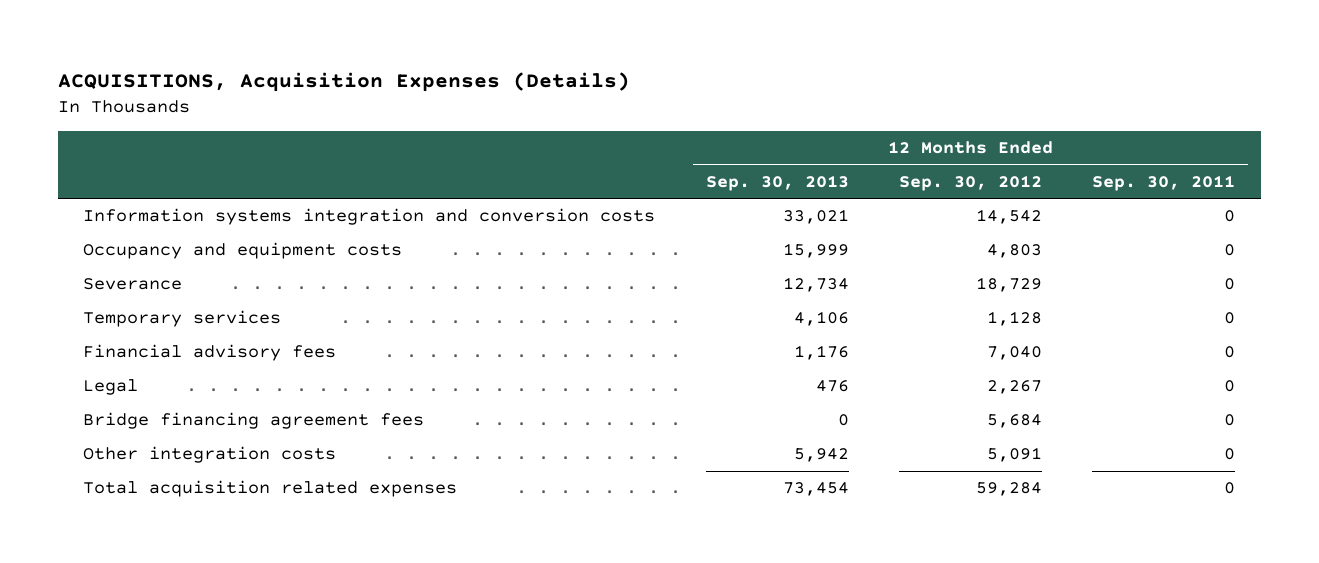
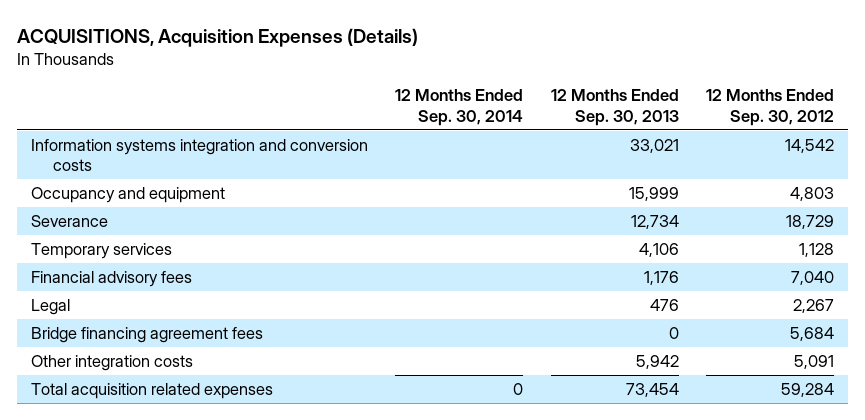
- | 12 Months Ended Sep. 30, 2013 | 12 Months Ended Sep. 30, 2012 | 12 Months Ended Sep. 30, 2011
+ | 12 Months Ended Sep. 30, 2014 | 12 Months Ended Sep. 30, 2013 | 12 Months Ended Sep. 30, 2012
- Occupancy and equipment costs | 15,999 | 4,803 | 0
+ Occupancy and equipment | | 15,999 | 4,803

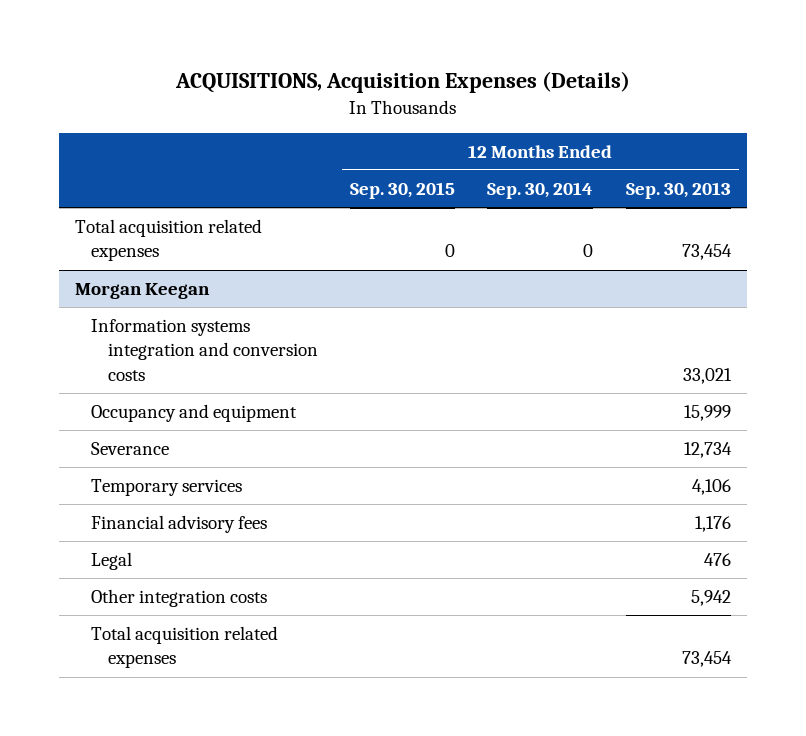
- | 12 Months Ended Sep. 30, 2014 | 12 Months Ended Sep. 30, 2013 | 12 Months Ended Sep. 30, 2012
+ | 12 Months Ended Sep. 30, 2015 | 12 Months Ended Sep. 30, 2014 | 12 Months Ended Sep. 30, 2013
moved up: Total acquisition related expenses | 0 | 0 | 73,454
+ Morgan Keegan
- Bridge financing agreement fees | | 0 | 5,684
+ Total acquisition related expenses | | | 73,454

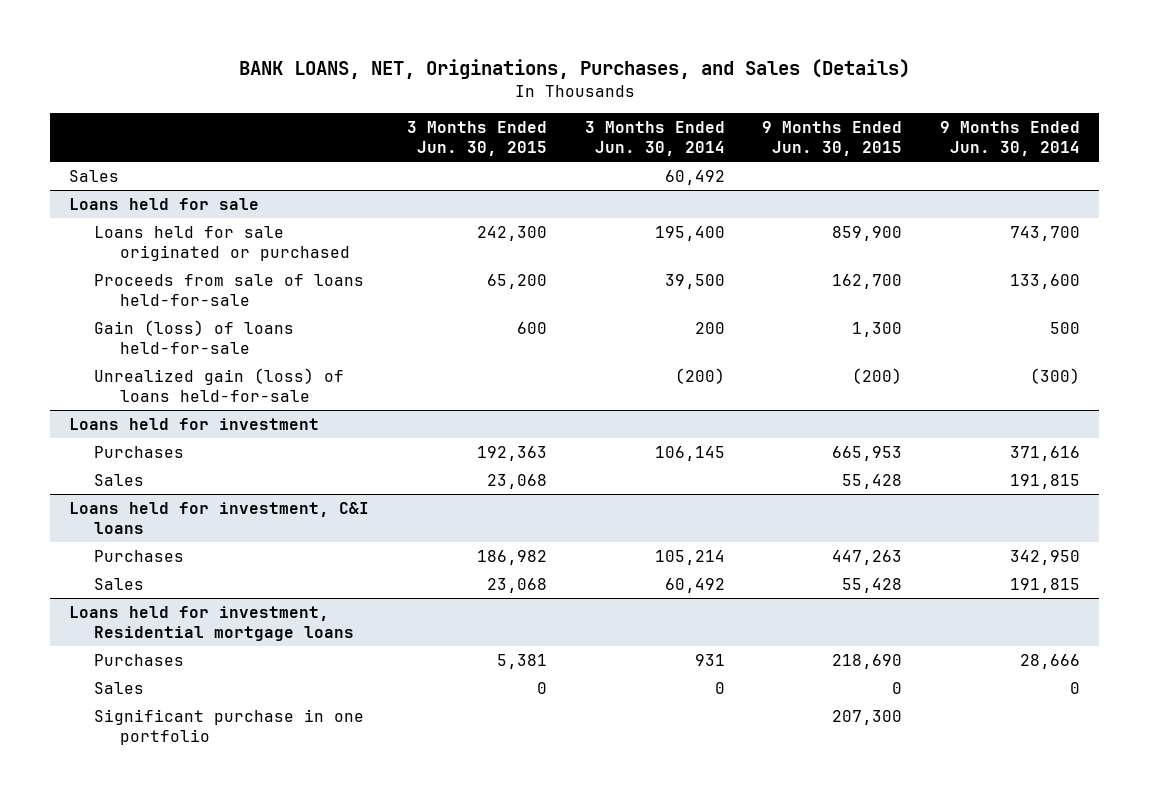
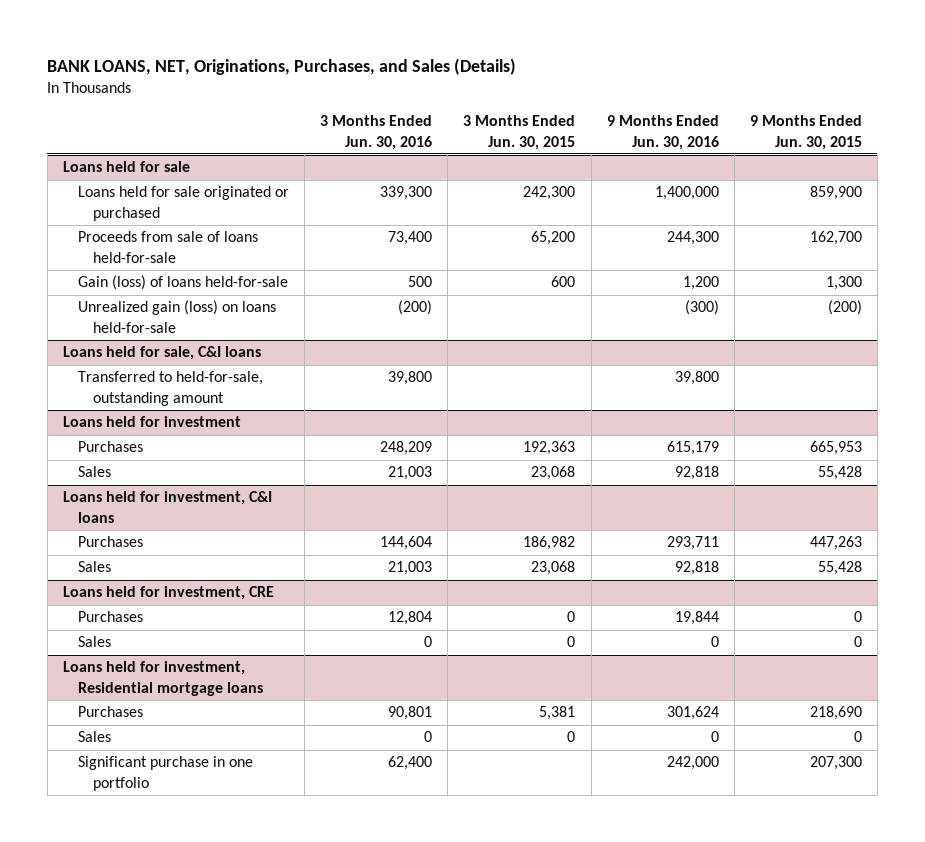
- | 3 Months Ended Jun. 30, 2015 | 3 Months Ended Jun. 30, 2014 | 9 Months Ended Jun. 30, 2015 | 9 Months Ended Jun. 30, 2014
+ | 3 Months Ended Jun. 30, 2016 | 3 Months Ended Jun. 30, 2015 | 9 Months Ended Jun. 30, 2016 | 9 Months Ended Jun. 30, 2015
- Sales | | 60,492 | |
@ Loans held for sale
- Unrealized gain (loss) of loans held-for-sale | | (200) | (200) | (300)
+ Unrealized gain (loss) on loans held-for-sale | (200) | | (300) | (200)
+ Loans held for sale, C&I loans
+ Transferred to held-for-sale, outstanding amount | 39,800 | | 39,800 |
+ Loans held for investment, CRE
+ Purchases | 12,804 | 0 | 19,844 | 0
+ Sales | 0 | 0 | 0 | 0

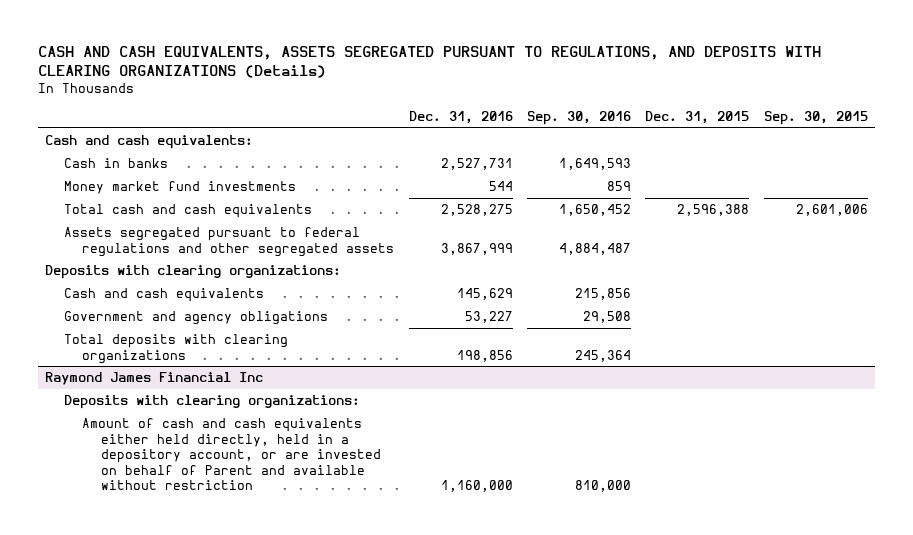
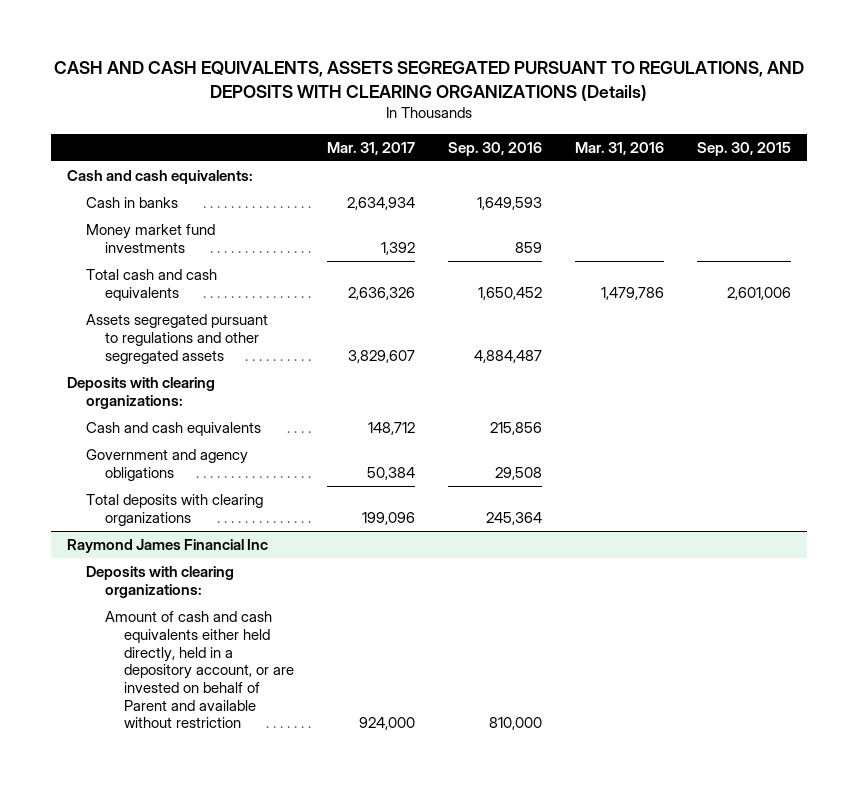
- | Dec. 31, 2016 | Sep. 30, 2016 | Dec. 31, 2015 | Sep. 30, 2015
+ | Mar. 31, 2017 | Sep. 30, 2016 | Mar. 31, 2016 | Sep. 30, 2015
- Assets segregated pursuant to federal regulations and other segregated assets | 3,867,999 | 4,884,487 | |
+ Assets segregated pursuant to regulations and other segregated assets | 3,829,607 | 4,884,487 | |

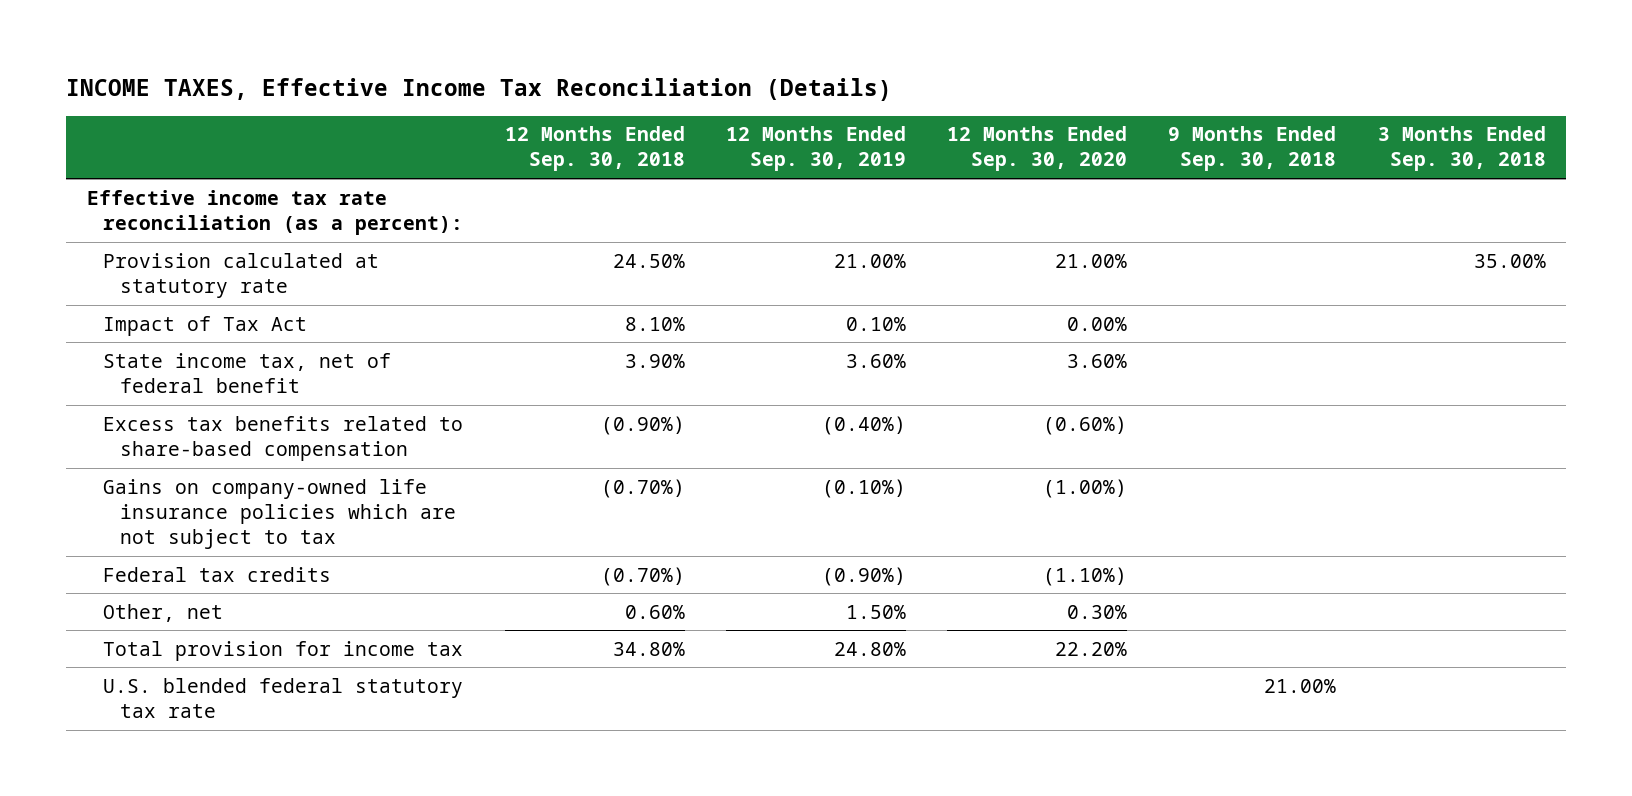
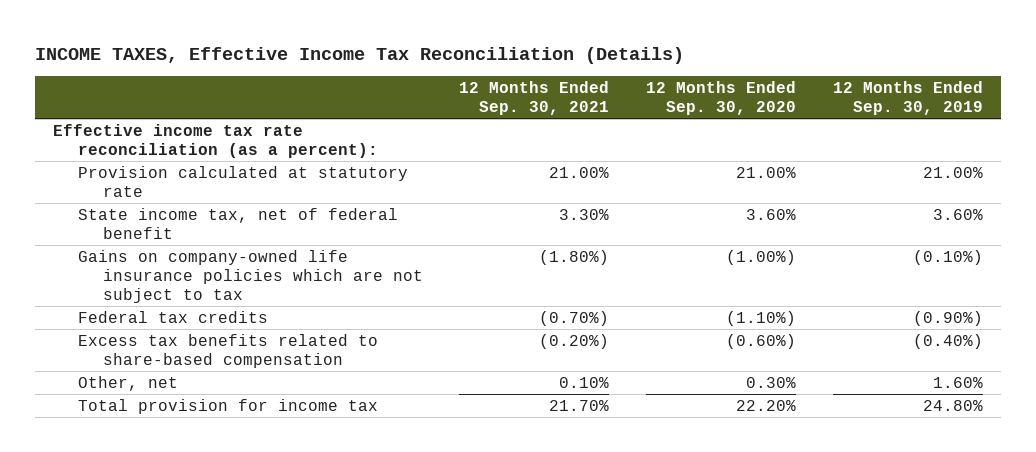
- | 12 Months Ended Sep. 30, 2018 | 12 Months Ended Sep. 30, 2019 | 12 Months Ended Sep. 30, 2020 | 9 Months Ended Sep. 30, 2018 | 3 Months Ended Sep. 30, 2018
+ | 12 Months Ended Sep. 30, 2021 | 12 Months Ended Sep. 30, 2020 | 12 Months Ended Sep. 30, 2019
- Impact of Tax Act | 8.10% | 0.10% | 0.00% | |
- Other, net | 0.60% | 1.50% | 0.30% | |
moved down: Excess tax benefits related to share-based compensation | (0.20%) | (0.60%) | (0.40%)
+ Other, net | 0.10% | 0.30% | 1.60%
- U.S. blended federal statutory tax rate | | | | 21.00% |

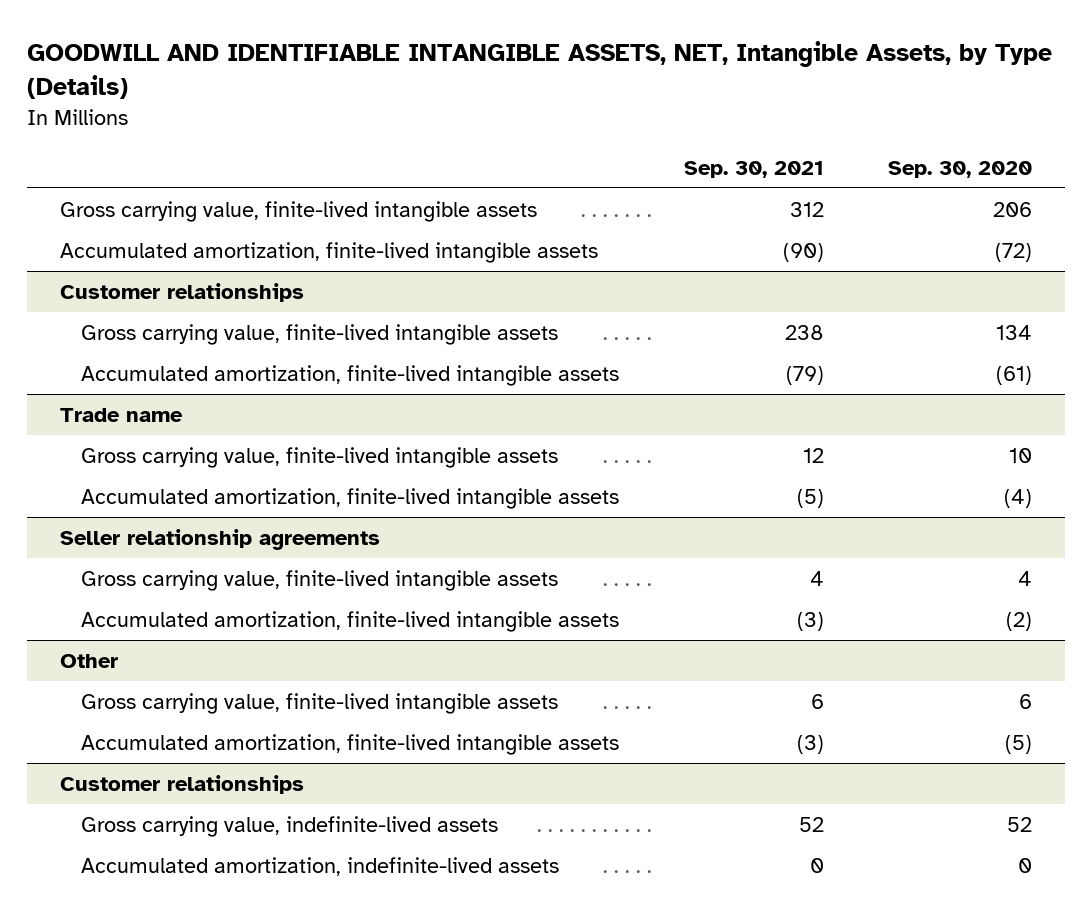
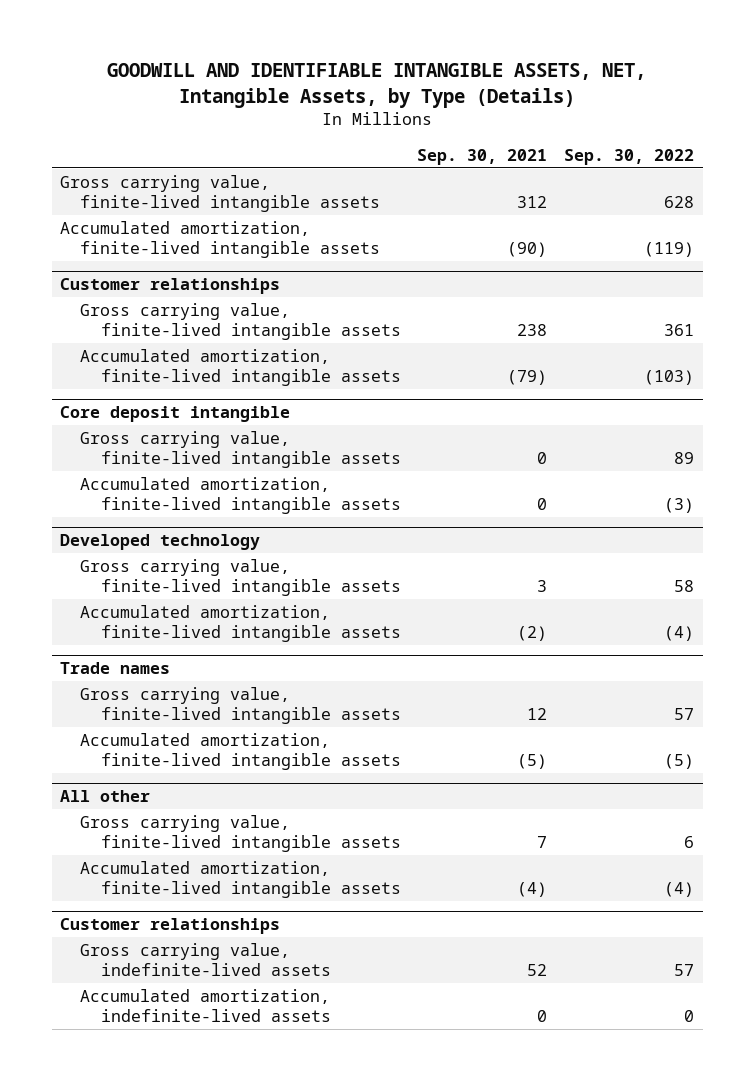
- | Sep. 30, 2021 | Sep. 30, 2020
+ | Sep. 30, 2021 | Sep. 30, 2022
- Trade name
+ Core deposit intangible
+ Gross carrying value, finite-lived intangible assets | 0 | 89
+ Accumulated amortization, finite-lived intangible assets | 0 | (3)
+ Developed technology
+ Gross carrying value, finite-lived intangible assets | 3 | 58
+ Accumulated amortization, finite-lived intangible assets | (2) | (4)
+ Trade names
- Seller relationship agreements
- Gross carrying value, finite-lived intangible assets | 4 | 4
- Accumulated amortization, finite-lived intangible assets | (3) | (2)
- Other
- Gross carrying value, finite-lived intangible assets | 6 | 6
- Accumulated amortization, finite-lived intangible assets | (3) | (5)
+ All other
+ Gross carrying value, finite-lived intangible assets | 7 | 6
+ Accumulated amortization, finite-lived intangible assets | (4) | (4)

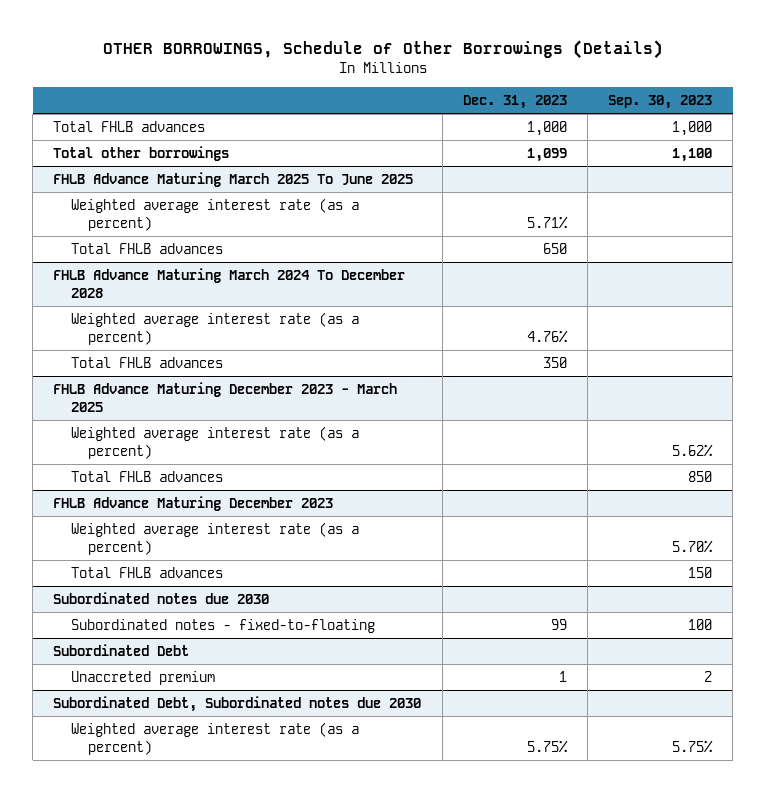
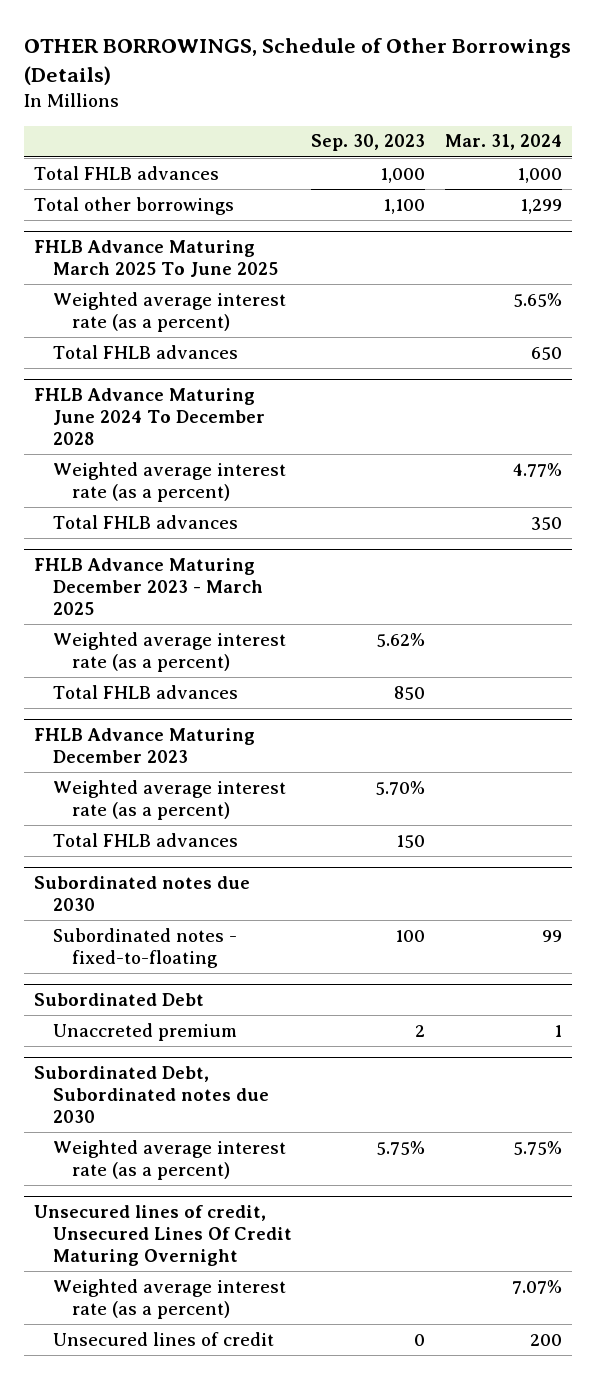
- | Dec. 31, 2023 | Sep. 30, 2023
+ | Sep. 30, 2023 | Mar. 31, 2024
- FHLB Advance Maturing March 2024 To December 2028
+ FHLB Advance Maturing June 2024 To December 2028
+ Unsecured lines of credit, Unsecured Lines Of Credit Maturing Overnight
+ Weighted average interest rate (as a percent) | | 7.07%
+ Unsecured lines of credit | 0 | 200

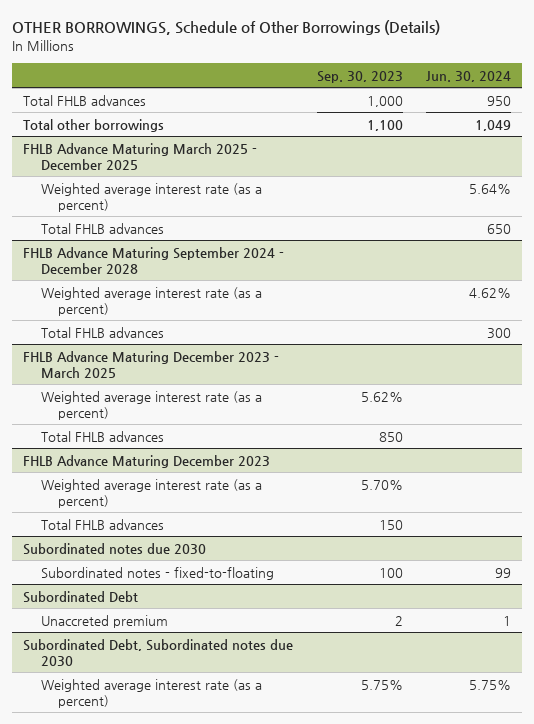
- | Sep. 30, 2023 | Mar. 31, 2024
+ | Sep. 30, 2023 | Jun. 30, 2024
- FHLB Advance Maturing March 2025 To June 2025
+ FHLB Advance Maturing March 2025 - December 2025
- FHLB Advance Maturing June 2024 To December 2028
+ FHLB Advance Maturing September 2024 - December 2028
- Unsecured lines of credit, Unsecured Lines Of Credit Maturing Overnight
- Weighted average interest rate (as a percent) | | 7.07%
- Unsecured lines of credit | 0 | 200

